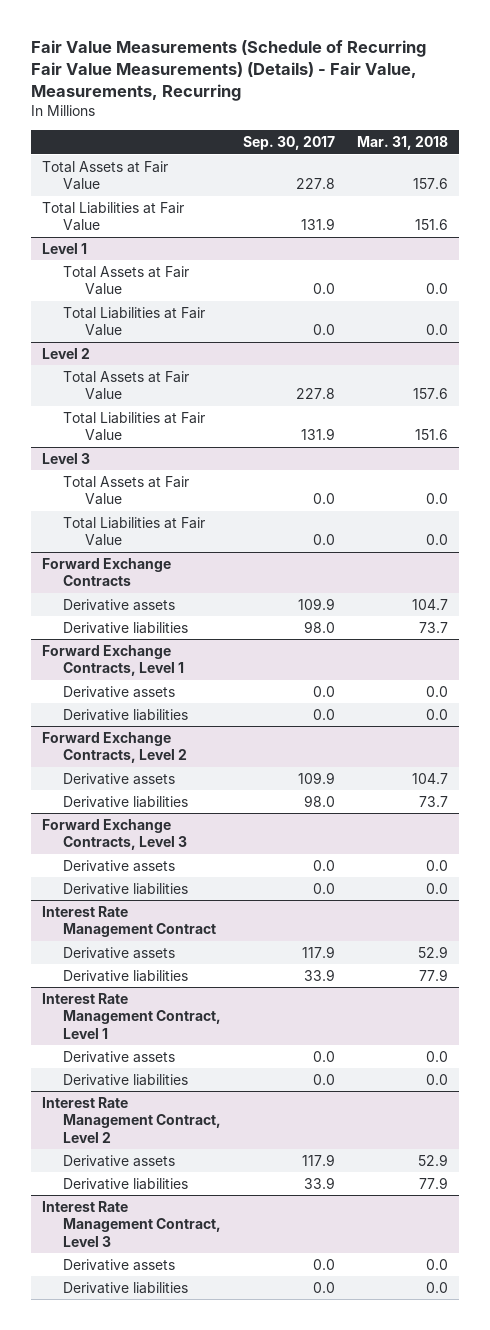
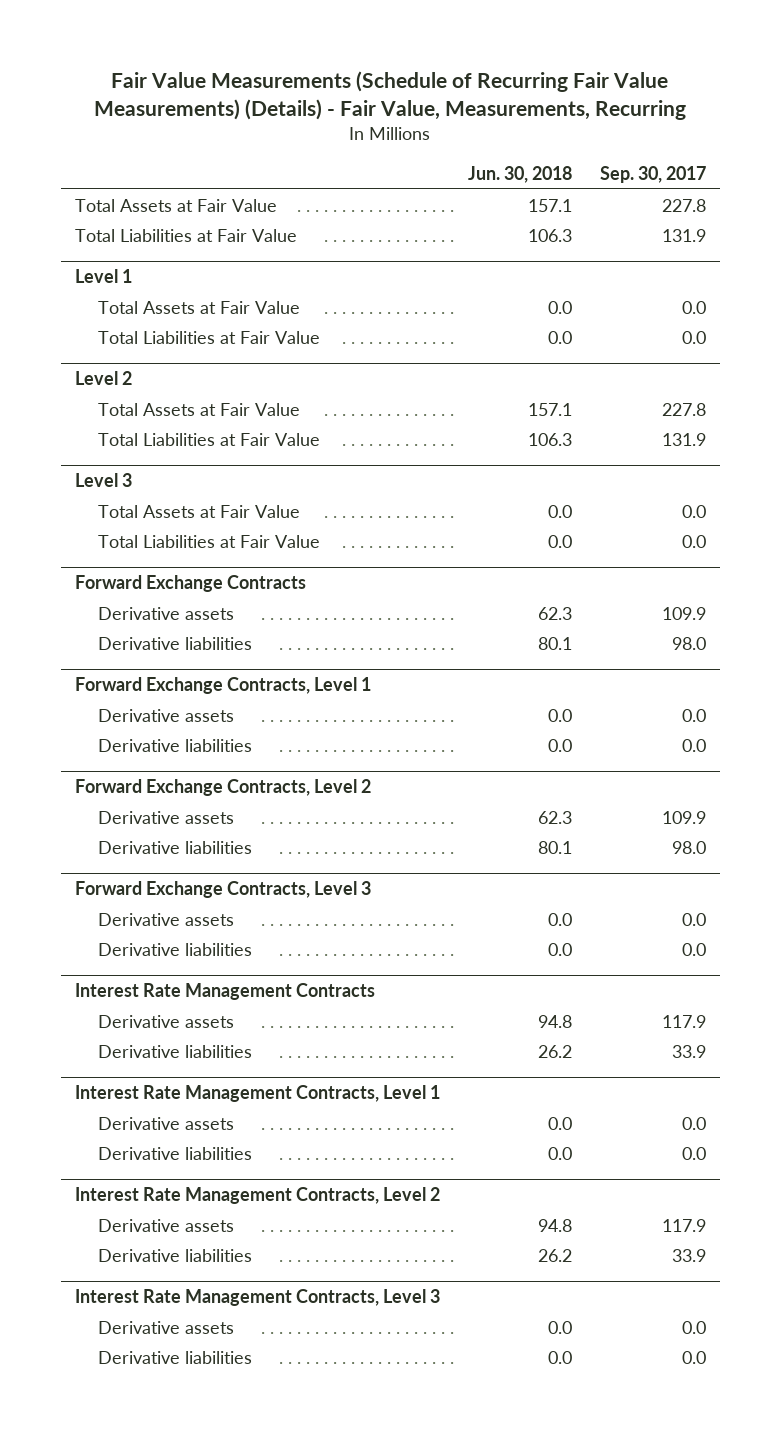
- | Sep. 30, 2017 | Mar. 31, 2018
+ | Jun. 30, 2018 | Sep. 30, 2017
- Interest Rate Management Contract
+ Interest Rate Management Contracts
- Interest Rate Management Contract, Level 1
+ Interest Rate Management Contracts, Level 1
- Interest Rate Management Contract, Level 2
+ Interest Rate Management Contracts, Level 2
- Interest Rate Management Contract, Level 3
+ Interest Rate Management Contracts, Level 3

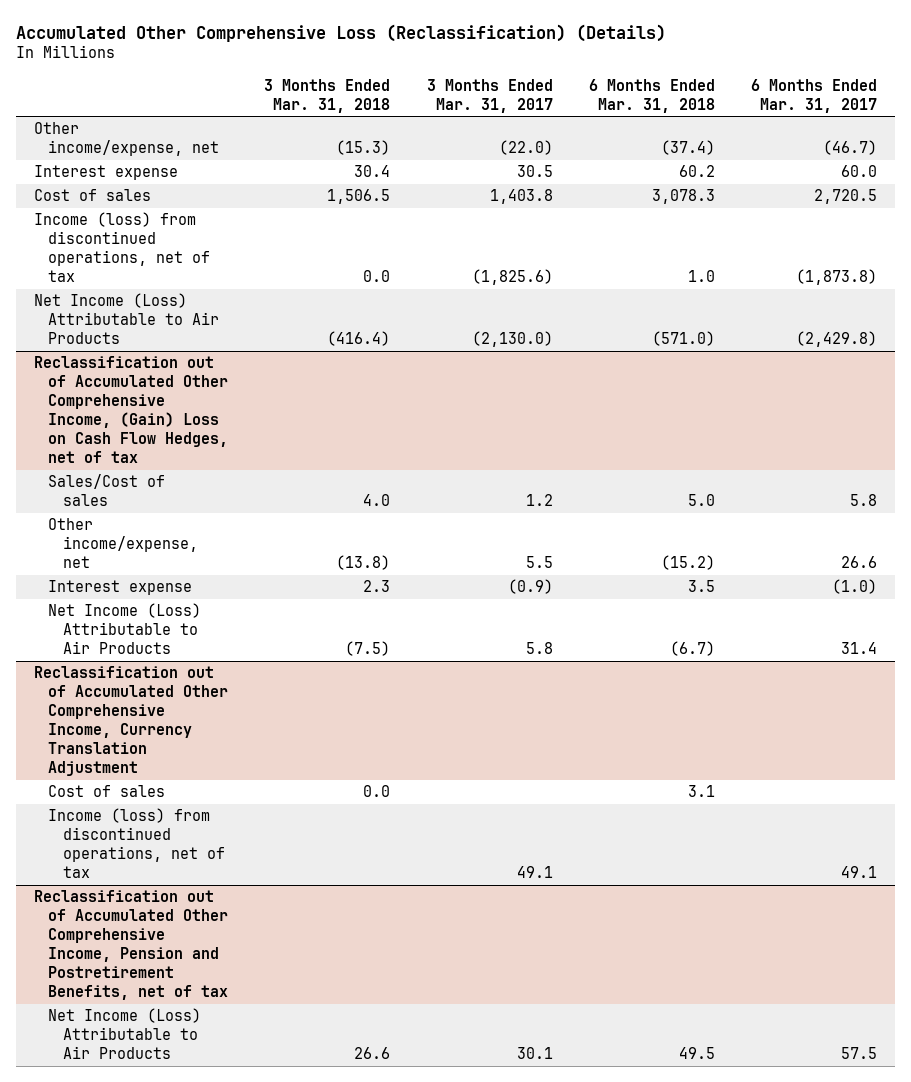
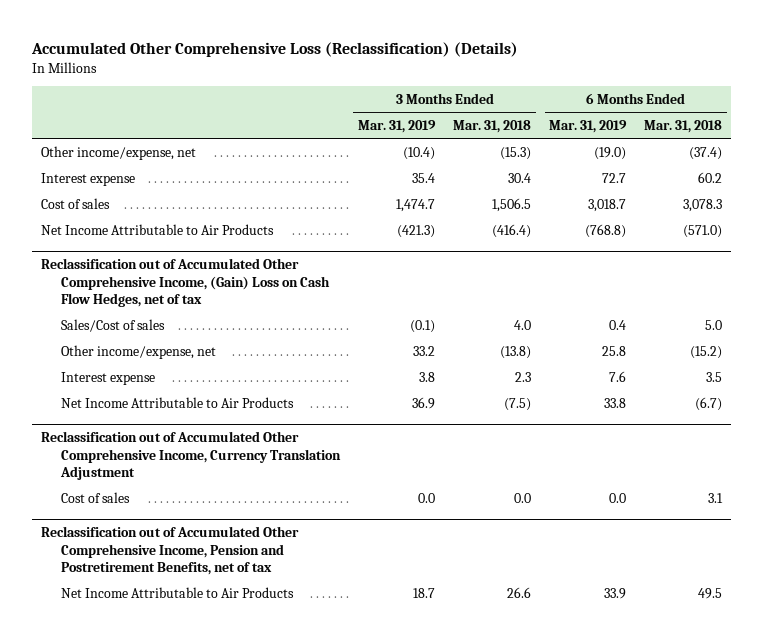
- | 3 Months Ended Mar. 31, 2018 | 3 Months Ended Mar. 31, 2017 | 6 Months Ended Mar. 31, 2018 | 6 Months Ended Mar. 31, 2017
+ | 3 Months Ended Mar. 31, 2019 | 3 Months Ended Mar. 31, 2018 | 6 Months Ended Mar. 31, 2019 | 6 Months Ended Mar. 31, 2018
- Income (loss) from discontinued operations, net of tax | 0.0 | (1,825.6) | 1.0 | (1,873.8)
- Net Income (Loss) Attributable to Air Products | (416.4) | (2,130.0) | (571.0) | (2,429.8)
+ Net Income Attributable to Air Products | (421.3) | (416.4) | (768.8) | (571.0)
@ Reclassification out of Accumulated Other Comprehensive Income, (Gain) Loss on Cash Flow Hedges, net of tax
- Net Income (Loss) Attributable to Air Products | (7.5) | 5.8 | (6.7) | 31.4
+ Net Income Attributable to Air Products | 36.9 | (7.5) | 33.8 | (6.7)
@ Reclassification out of Accumulated Other Comprehensive Income, Currency Translation Adjustment
- Income (loss) from discontinued operations, net of tax | | 49.1 | | 49.1
@ Reclassification out of Accumulated Other Comprehensive Income, Pension and Postretirement Benefits, net of tax
- Net Income (Loss) Attributable to Air Products | 26.6 | 30.1 | 49.5 | 57.5
+ Net Income Attributable to Air Products | 18.7 | 26.6 | 33.9 | 49.5

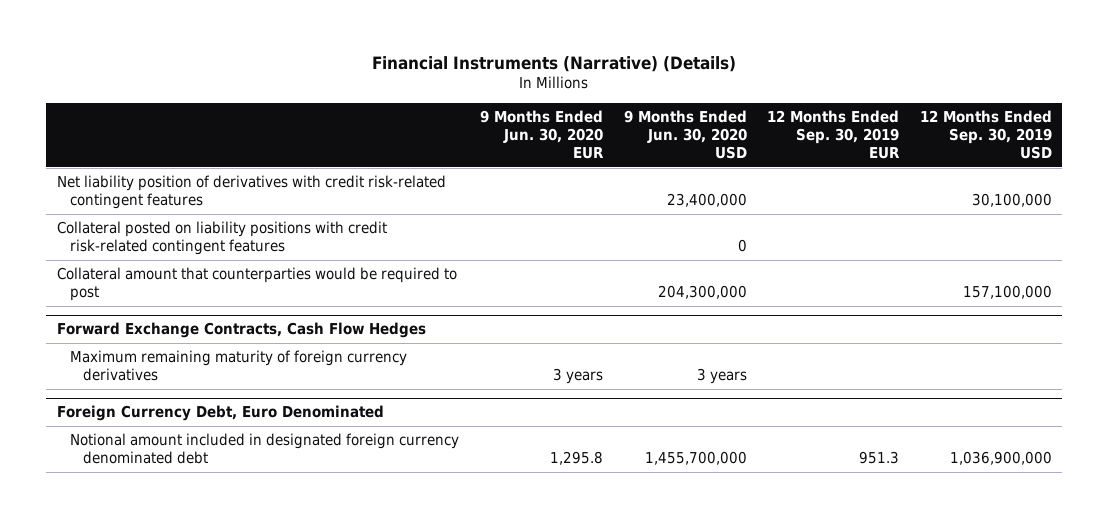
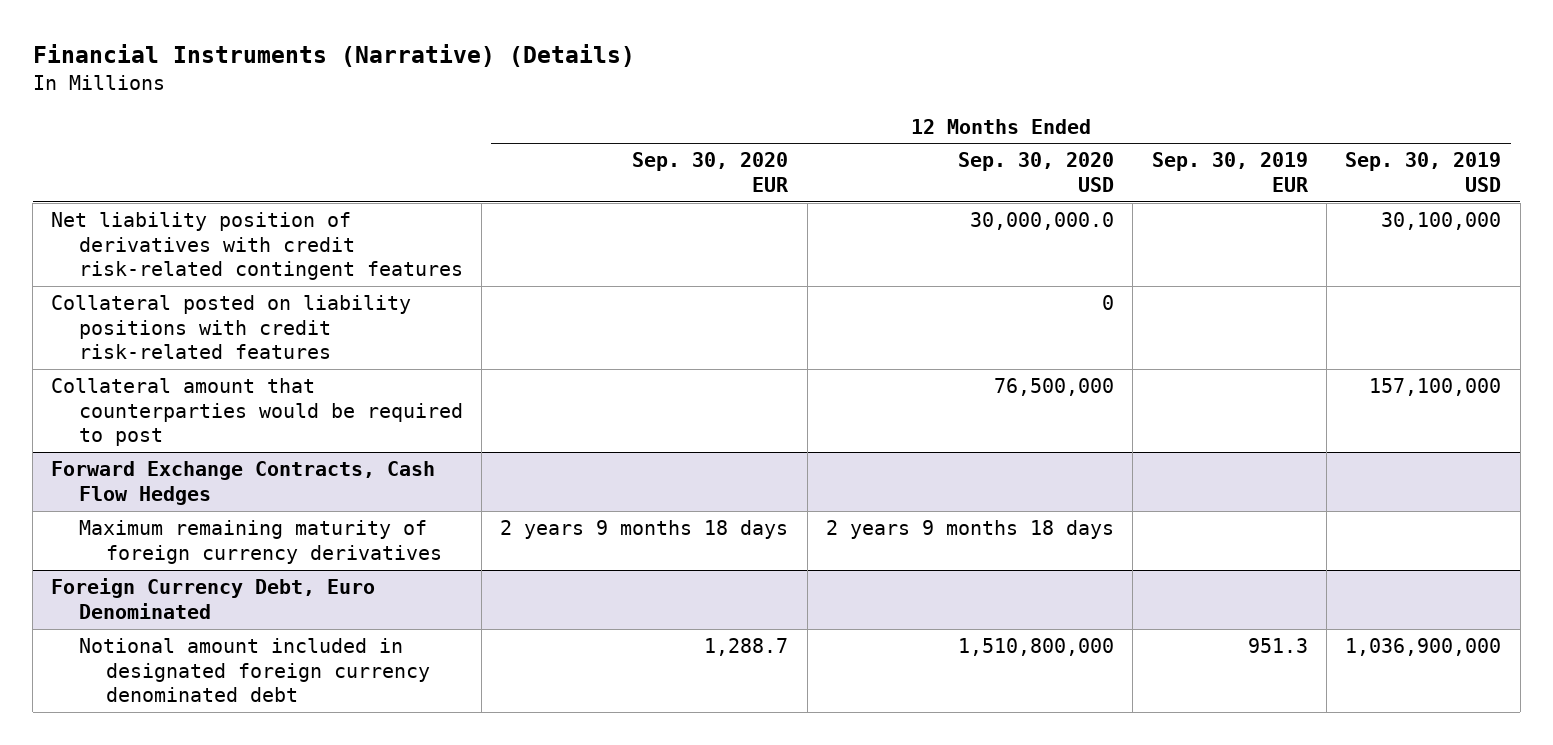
- | 9 Months Ended Jun. 30, 2020 EUR | 9 Months Ended Jun. 30, 2020 USD | 12 Months Ended Sep. 30, 2019 EUR | 12 Months Ended Sep. 30, 2019 USD
+ | 12 Months Ended Sep. 30, 2020 EUR | 12 Months Ended Sep. 30, 2020 USD | 12 Months Ended Sep. 30, 2019 EUR | 12 Months Ended Sep. 30, 2019 USD
- Collateral posted on liability positions with credit risk-related contingent features | | 0 | |
+ Collateral posted on liability positions with credit risk-related features | | 0 | |

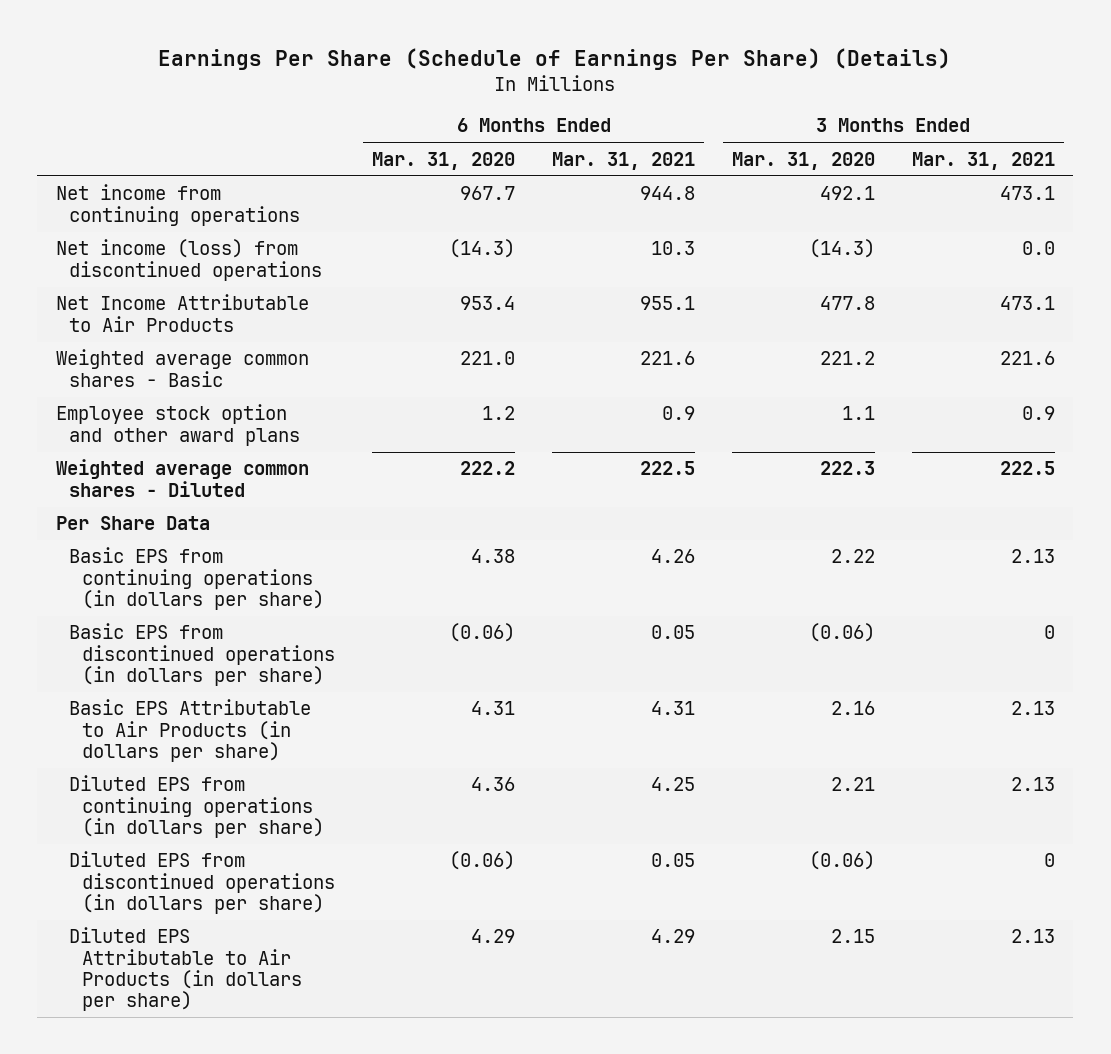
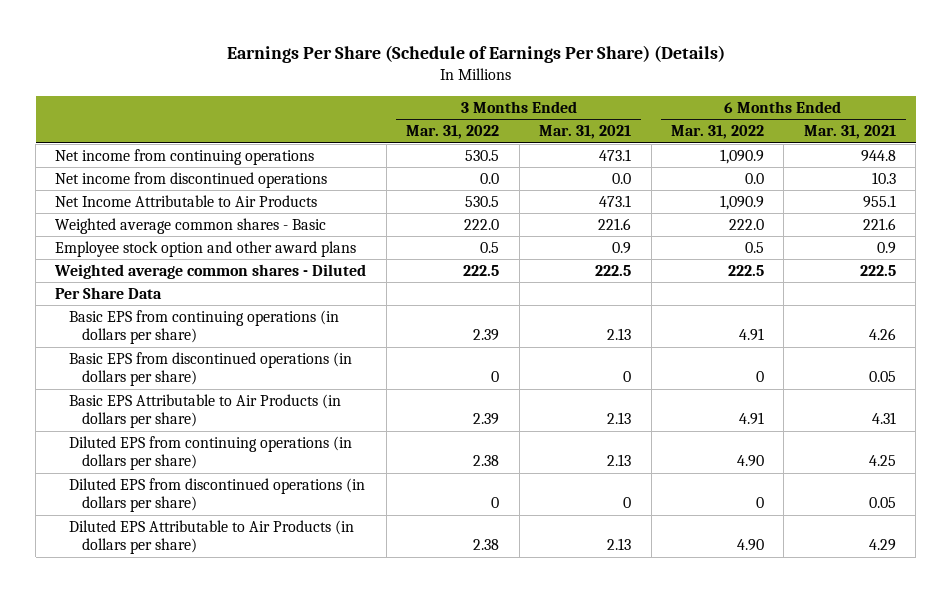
- | 6 Months Ended Mar. 31, 2020 | 6 Months Ended Mar. 31, 2021 | 3 Months Ended Mar. 31, 2020 | 3 Months Ended Mar. 31, 2021
+ | 3 Months Ended Mar. 31, 2022 | 3 Months Ended Mar. 31, 2021 | 6 Months Ended Mar. 31, 2022 | 6 Months Ended Mar. 31, 2021
- Net income (loss) from discontinued operations | (14.3) | 10.3 | (14.3) | 0.0
+ Net income from discontinued operations | 0.0 | 0.0 | 0.0 | 10.3

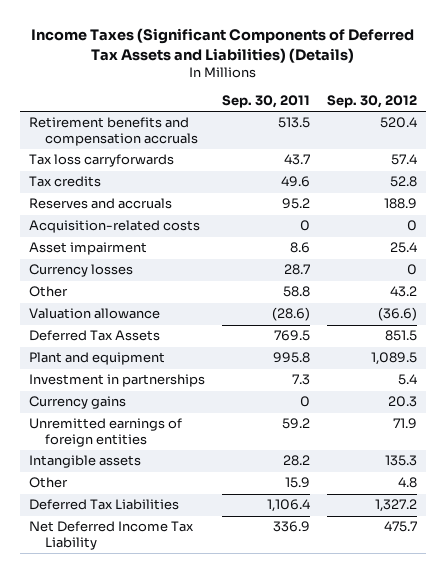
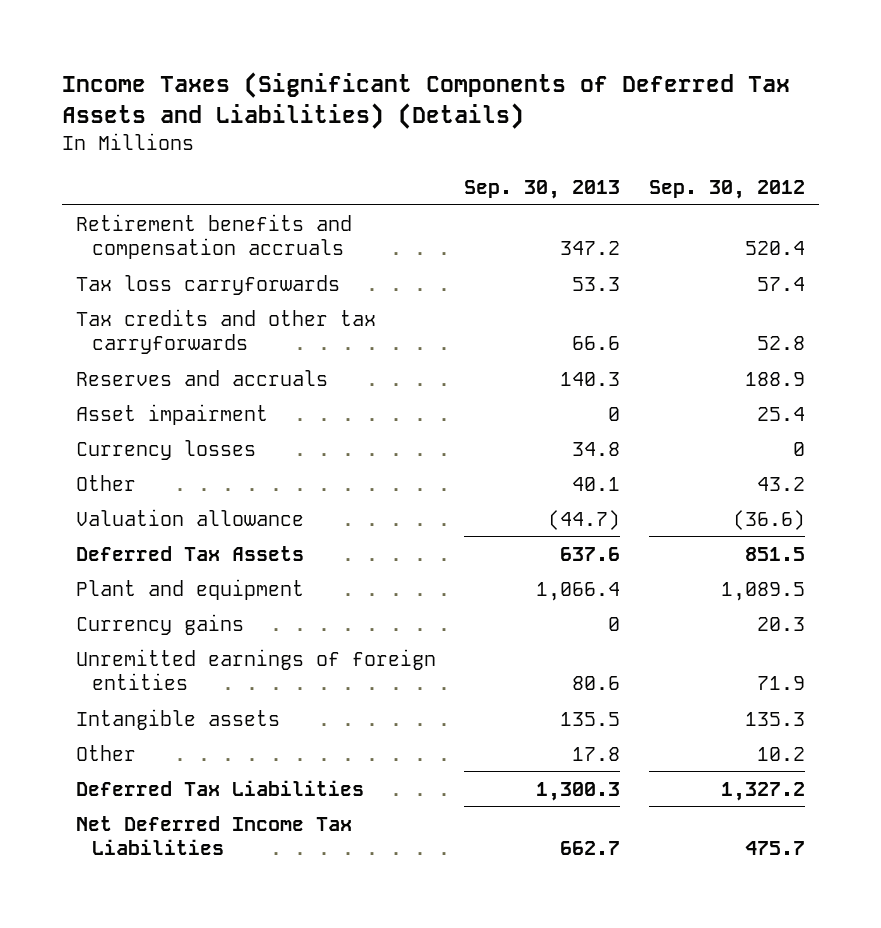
- | Sep. 30, 2011 | Sep. 30, 2012
+ | Sep. 30, 2013 | Sep. 30, 2012
- Tax credits | 49.6 | 52.8
+ Tax credits and other tax carryforwards | 66.6 | 52.8
- Acquisition-related costs | 0 | 0
- Investment in partnerships | 7.3 | 5.4
- Other | 15.9 | 4.8
+ Other | 17.8 | 10.2
- Net Deferred Income Tax Liability | 336.9 | 475.7
+ Net Deferred Income Tax Liabilities | 662.7 | 475.7

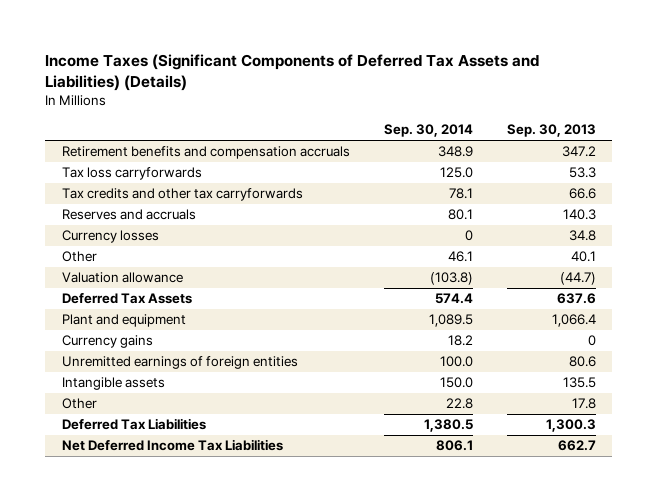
- | Sep. 30, 2013 | Sep. 30, 2012
+ | Sep. 30, 2014 | Sep. 30, 2013
- Asset impairment | 0 | 25.4

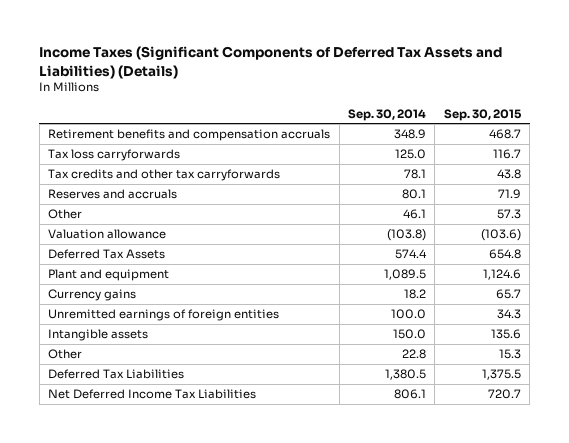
- | Sep. 30, 2014 | Sep. 30, 2013
+ | Sep. 30, 2014 | Sep. 30, 2015
- Currency losses | 0 | 34.8

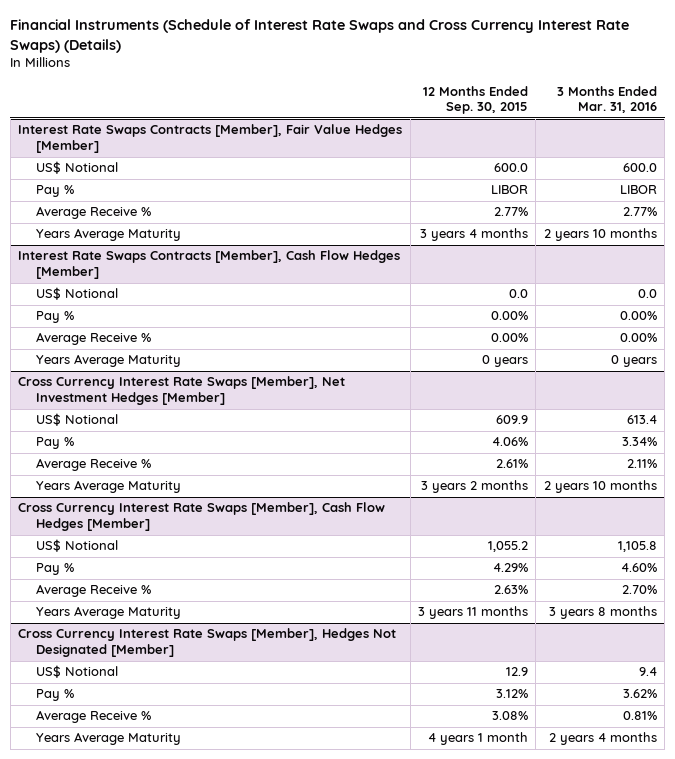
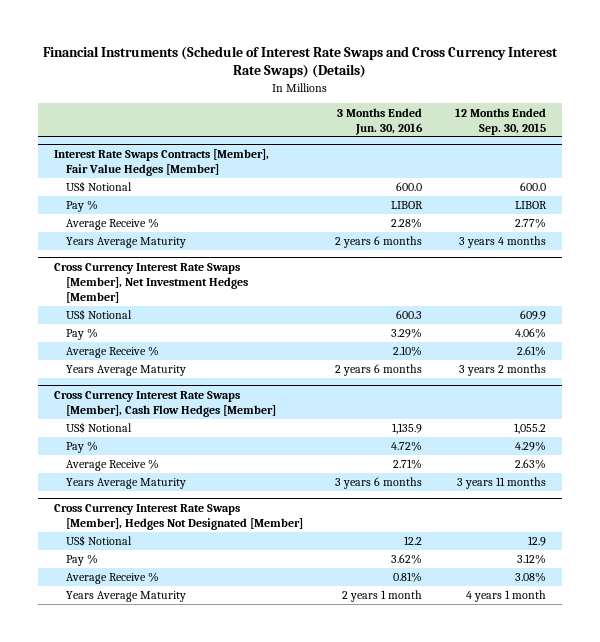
- | 12 Months Ended Sep. 30, 2015 | 3 Months Ended Mar. 31, 2016
+ | 3 Months Ended Jun. 30, 2016 | 12 Months Ended Sep. 30, 2015
- Interest Rate Swaps Contracts [Member], Cash Flow Hedges [Member]
- US$ Notional | 0.0 | 0.0
- Pay % | 0.00% | 0.00%
- Average Receive % | 0.00% | 0.00%
- Years Average Maturity | 0 years | 0 years

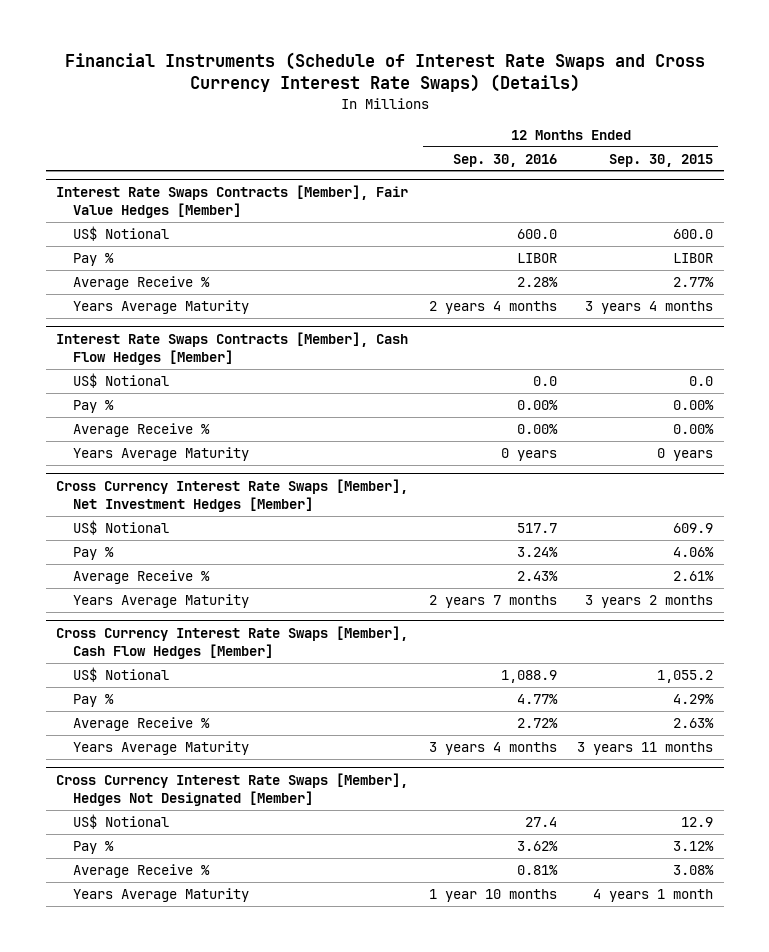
- | 3 Months Ended Jun. 30, 2016 | 12 Months Ended Sep. 30, 2015
+ | 12 Months Ended Sep. 30, 2016 | 12 Months Ended Sep. 30, 2015
+ Interest Rate Swaps Contracts [Member], Cash Flow Hedges [Member]
+ US$ Notional | 0.0 | 0.0
+ Pay % | 0.00% | 0.00%
+ Average Receive % | 0.00% | 0.00%
+ Years Average Maturity | 0 years | 0 years

